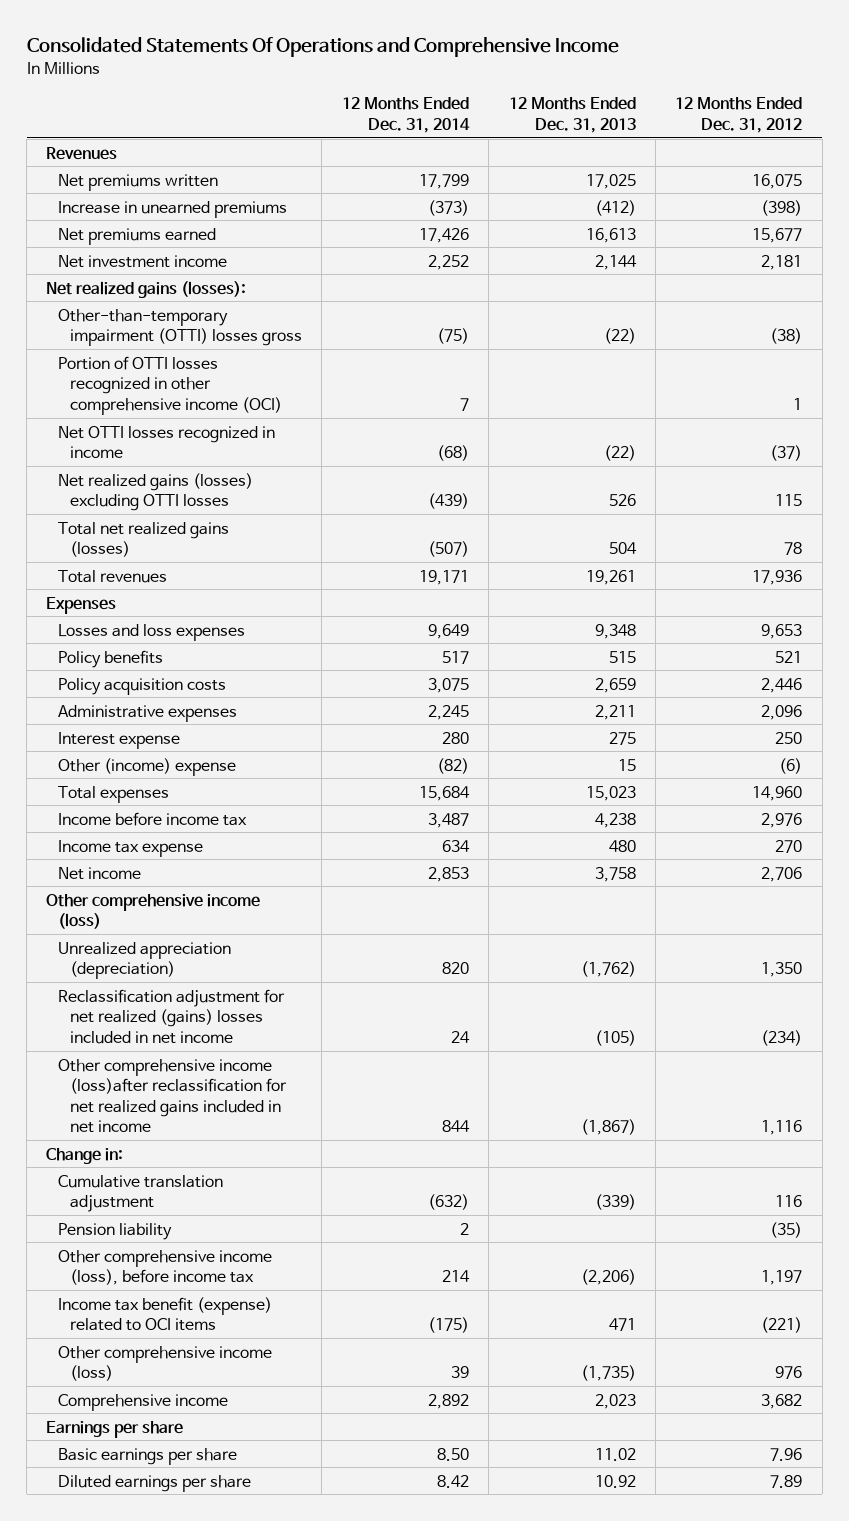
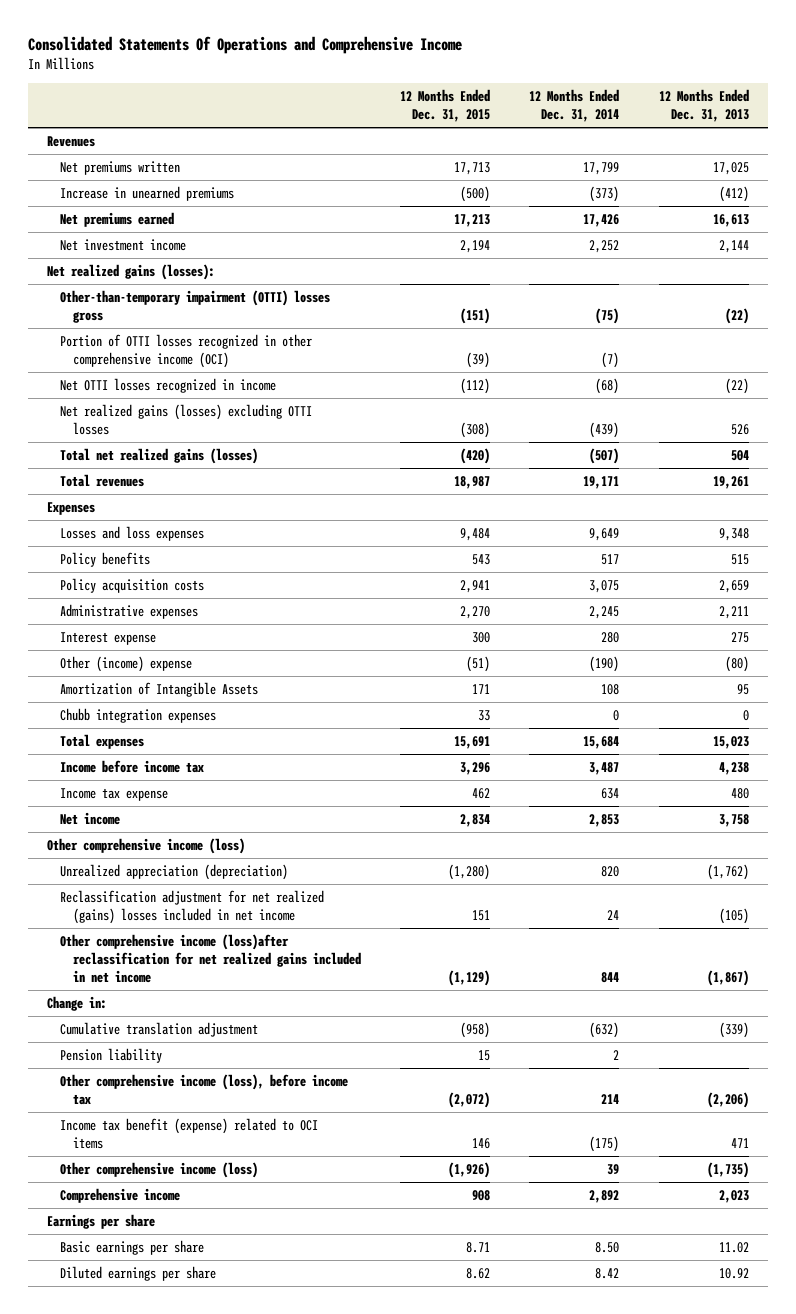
- | 12 Months Ended Dec. 31, 2014 | 12 Months Ended Dec. 31, 2013 | 12 Months Ended Dec. 31, 2012
+ | 12 Months Ended Dec. 31, 2015 | 12 Months Ended Dec. 31, 2014 | 12 Months Ended Dec. 31, 2013
- Portion of OTTI losses recognized in other comprehensive income (OCI) | 7 | | 1
+ Portion of OTTI losses recognized in other comprehensive income (OCI) | (39) | (7) |
- Other (income) expense | (82) | 15 | (6)
+ Other (income) expense | (51) | (190) | (80)
+ Amortization of Intangible Assets | 171 | 108 | 95
+ Chubb integration expenses | 33 | 0 | 0

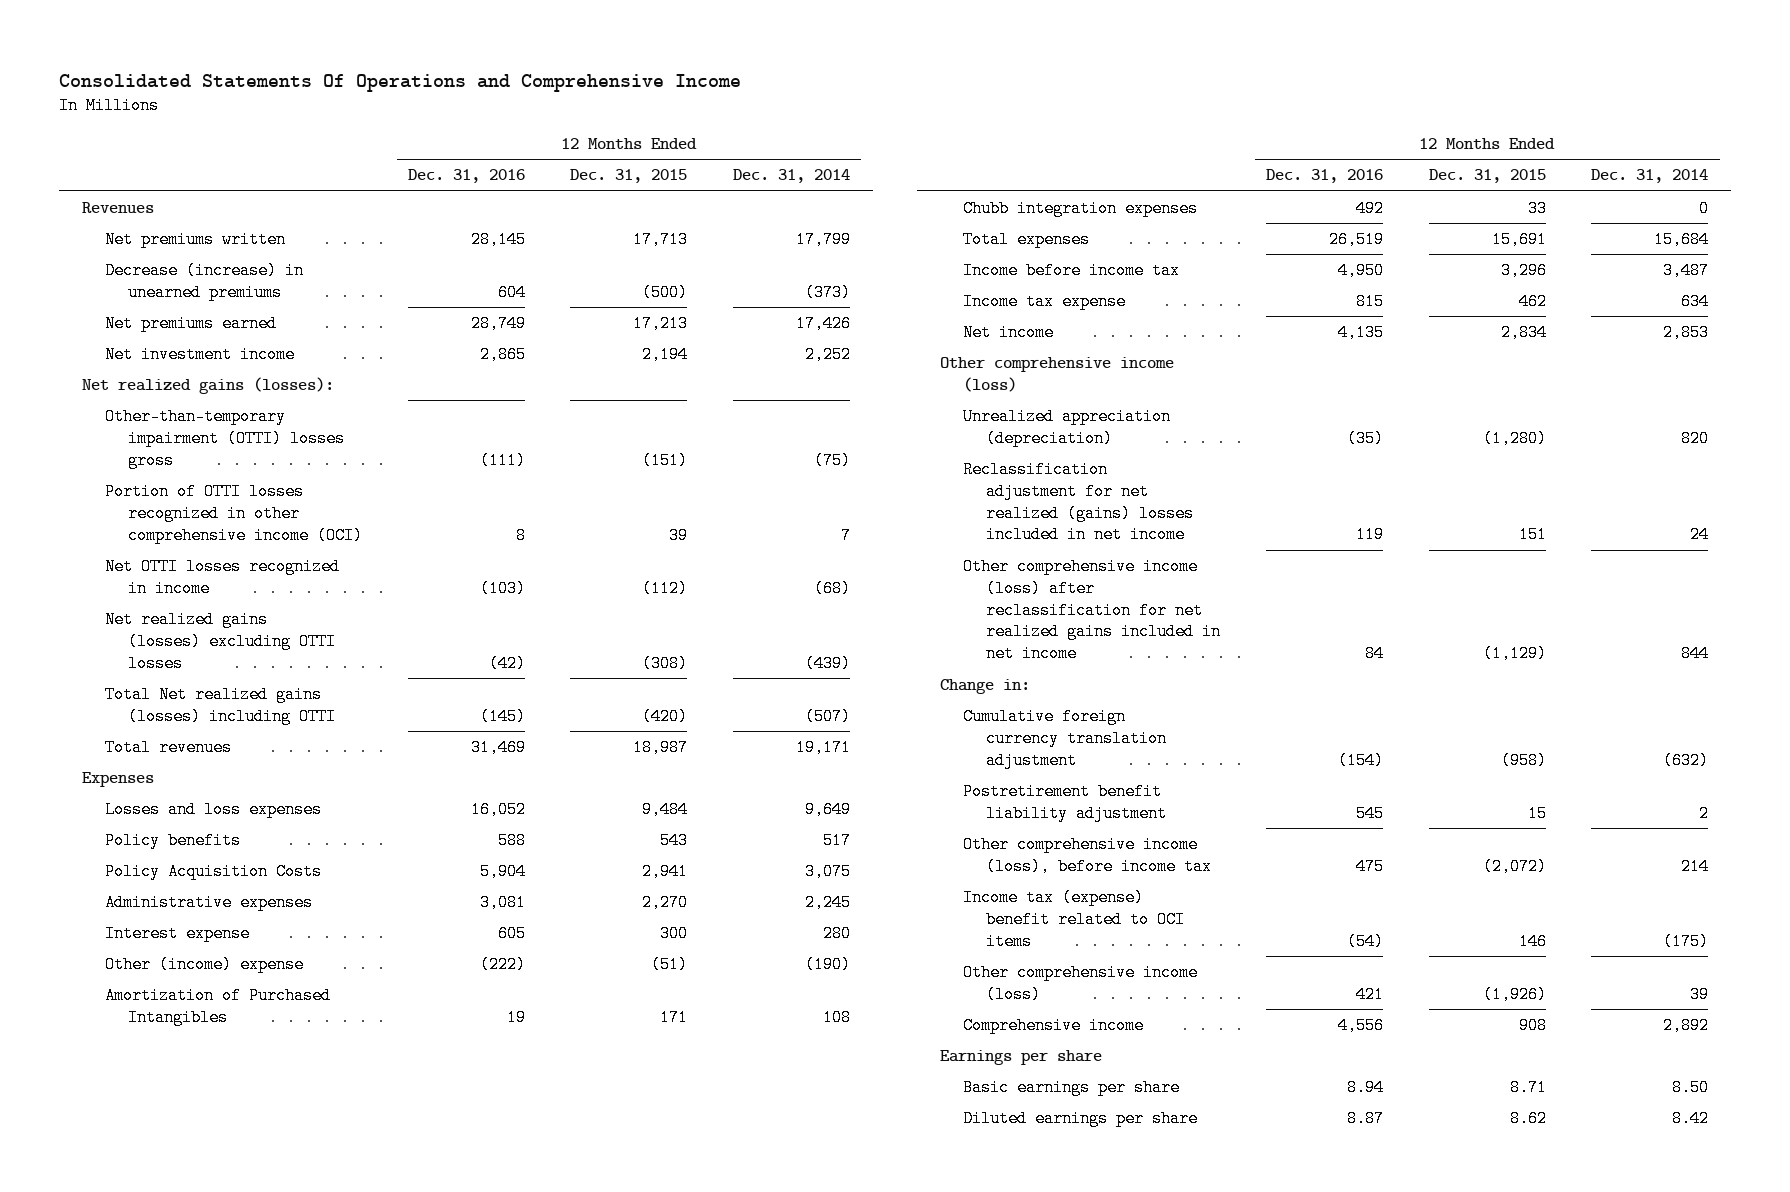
- | 12 Months Ended Dec. 31, 2015 | 12 Months Ended Dec. 31, 2014 | 12 Months Ended Dec. 31, 2013
+ | 12 Months Ended Dec. 31, 2016 | 12 Months Ended Dec. 31, 2015 | 12 Months Ended Dec. 31, 2014
- Increase in unearned premiums | (500) | (373) | (412)
+ Decrease (increase) in unearned premiums | 604 | (500) | (373)
- Portion of OTTI losses recognized in other comprehensive income (OCI) | (39) | (7) |
+ Portion of OTTI losses recognized in other comprehensive income (OCI) | 8 | 39 | 7
- Total net realized gains (losses) | (420) | (507) | 504
+ Total Net realized gains (losses) including OTTI | (145) | (420) | (507)
- Policy acquisition costs | 2,941 | 3,075 | 2,659
+ Policy Acquisition Costs | 5,904 | 2,941 | 3,075
- Amortization of Intangible Assets | 171 | 108 | 95
+ Amortization of Purchased Intangibles | 19 | 171 | 108
- Other comprehensive income (loss)after reclassification for net realized gains included in net income | (1,129) | 844 | (1,867)
+ Other comprehensive income (loss) after reclassification for net realized gains included in net income | 84 | (1,129) | 844
- Cumulative translation adjustment | (958) | (632) | (339)
- Pension liability | 15 | 2 |
+ Cumulative foreign currency translation adjustment | (154) | (958) | (632)
+ Postretirement benefit liability adjustment | 545 | 15 | 2
- Income tax benefit (expense) related to OCI items | 146 | (175) | 471
+ Income tax (expense) benefit related to OCI items | (54) | 146 | (175)

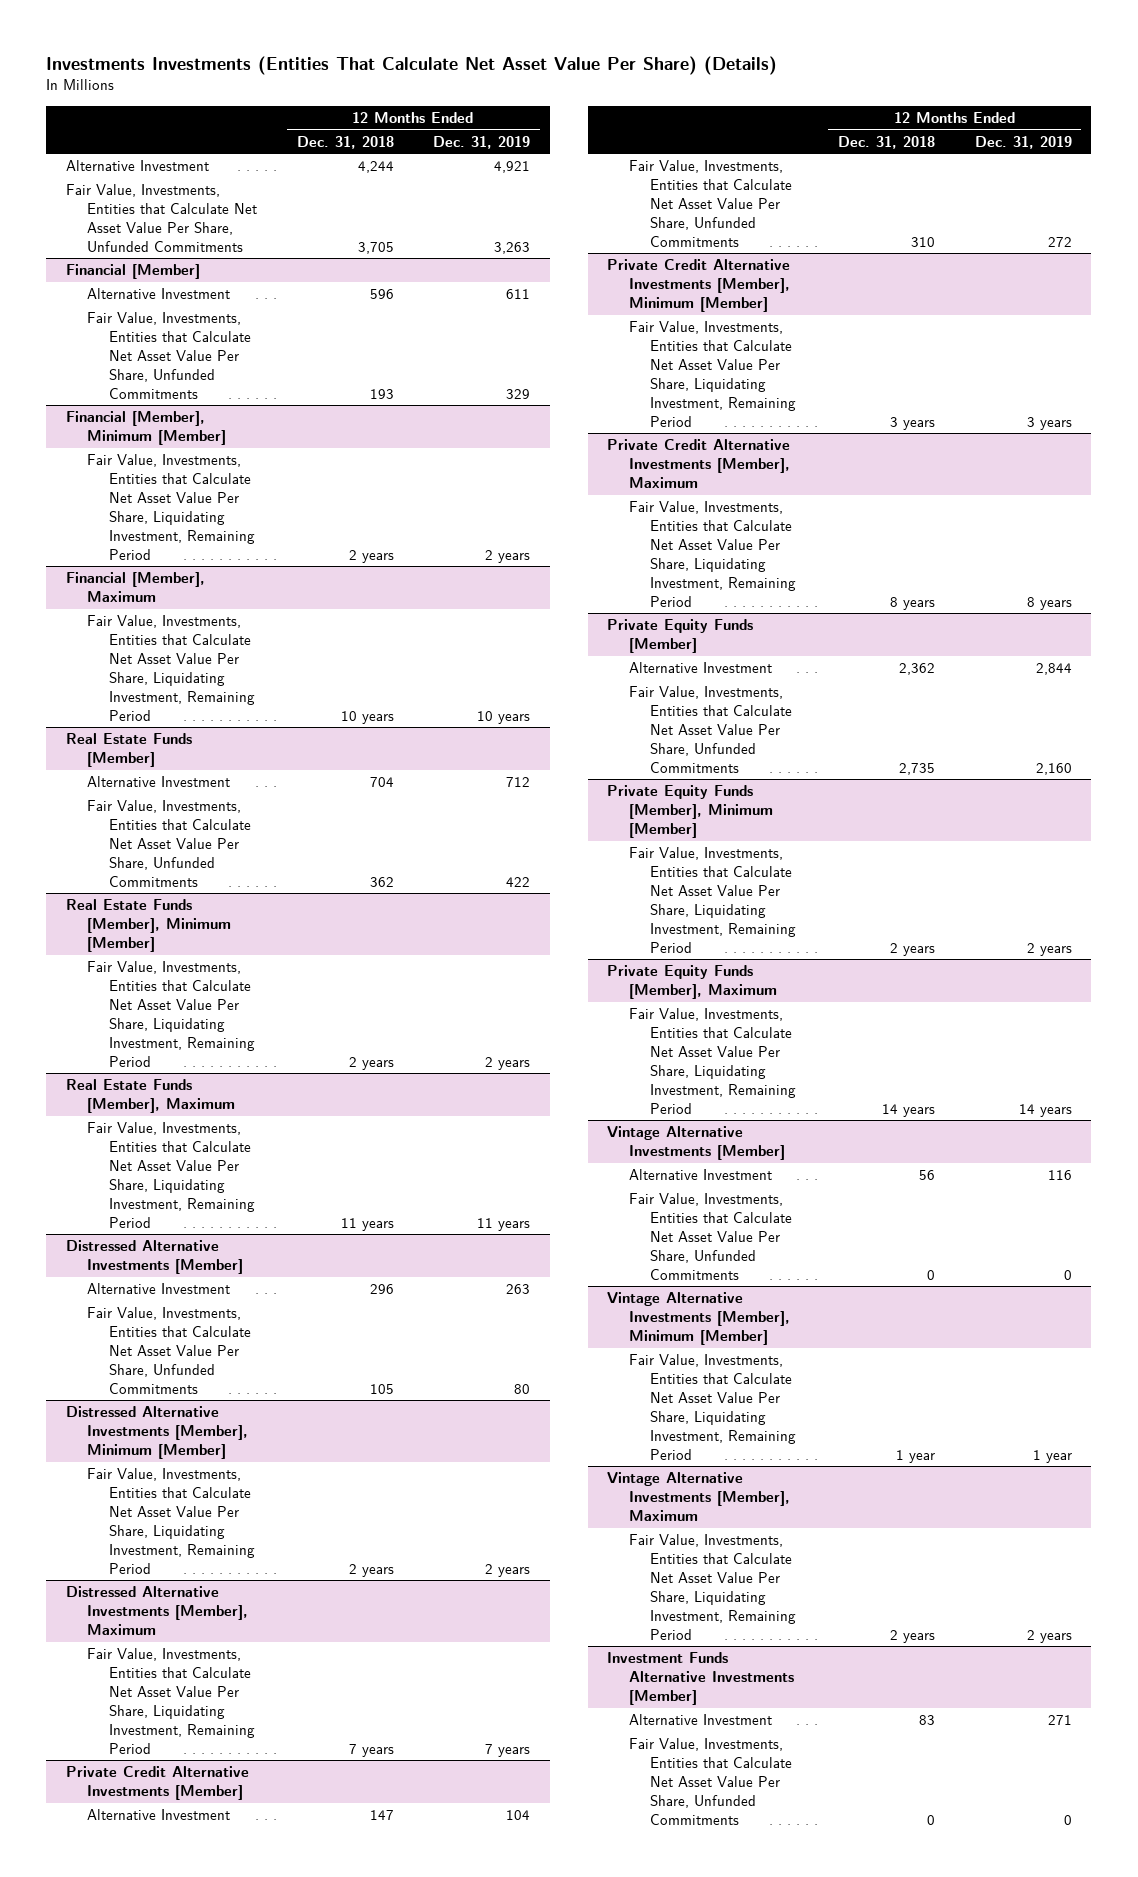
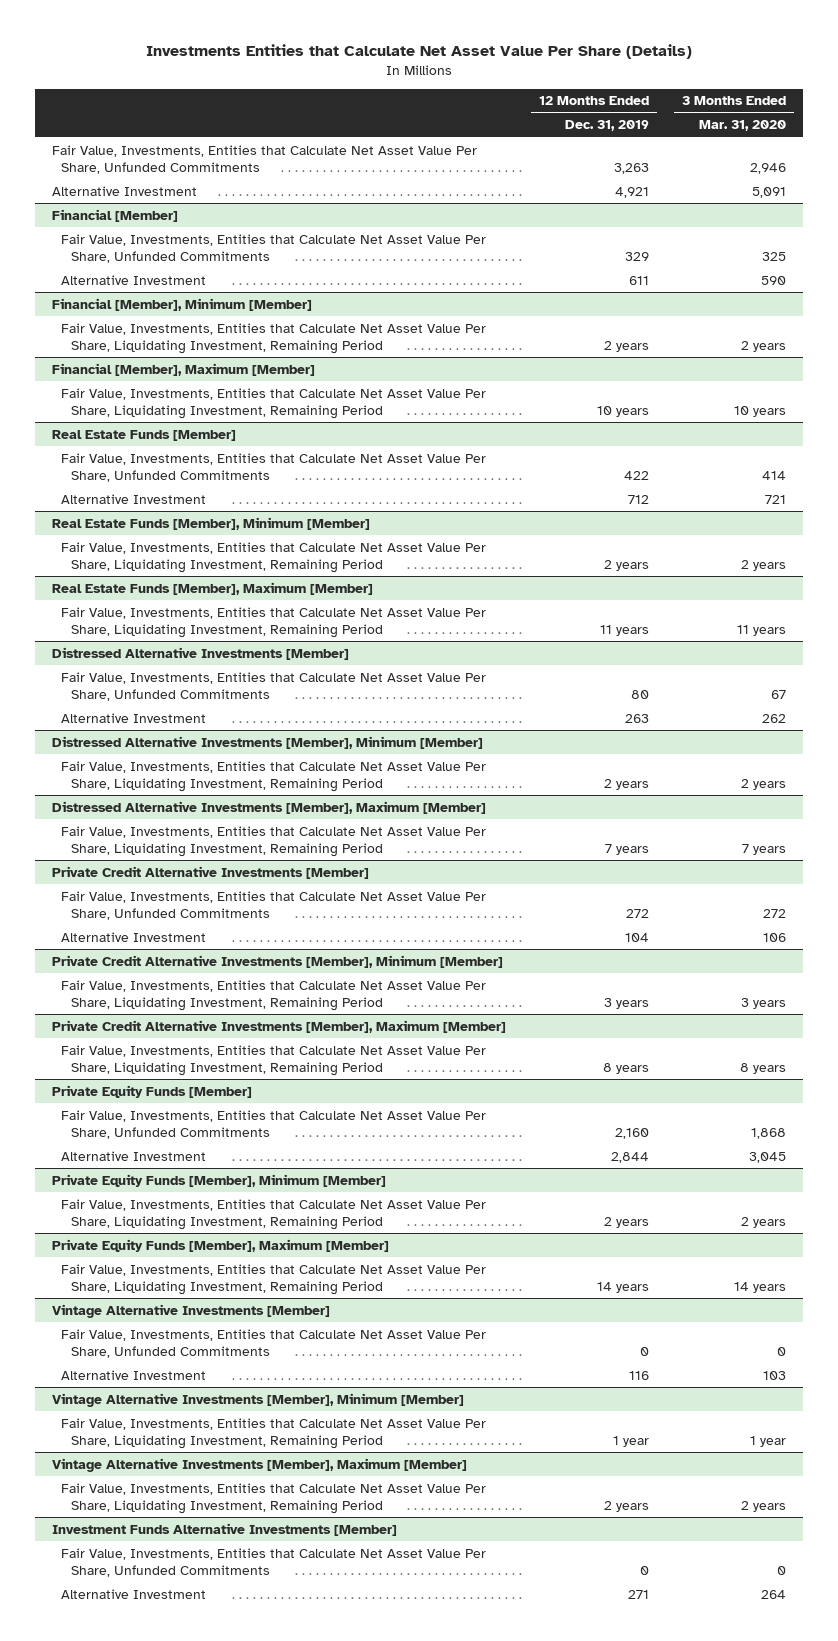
- Investments Investments (Entities That Calculate Net Asset Value Per Share) (Details)
+ Investments Entities that Calculate Net Asset Value Per Share (Details)
- | 12 Months Ended Dec. 31, 2018 | 12 Months Ended Dec. 31, 2019
+ | 12 Months Ended Dec. 31, 2019 | 3 Months Ended Mar. 31, 2020
moved down: Alternative Investment | 4,921 | 5,091
@ Financial [Member]
moved down: Alternative Investment | 611 | 590
- Financial [Member], Maximum
+ Financial [Member], Maximum [Member]
@ Real Estate Funds [Member]
moved down: Alternative Investment | 712 | 721
- Real Estate Funds [Member], Maximum
+ Real Estate Funds [Member], Maximum [Member]
@ Distressed Alternative Investments [Member]
moved down: Alternative Investment | 263 | 262
- Distressed Alternative Investments [Member], Maximum
+ Distressed Alternative Investments [Member], Maximum [Member]
@ Private Credit Alternative Investments [Member]
moved down: Alternative Investment | 104 | 106
- Private Credit Alternative Investments [Member], Maximum
+ Private Credit Alternative Investments [Member], Maximum [Member]
@ Private Equity Funds [Member]
moved down: Alternative Investment | 2,844 | 3,045
- Private Equity Funds [Member], Maximum
+ Private Equity Funds [Member], Maximum [Member]
@ Vintage Alternative Investments [Member]
moved down: Alternative Investment | 116 | 103
- Vintage Alternative Investments [Member], Maximum
+ Vintage Alternative Investments [Member], Maximum [Member]
@ Investment Funds Alternative Investments [Member]
moved down: Alternative Investment | 271 | 264

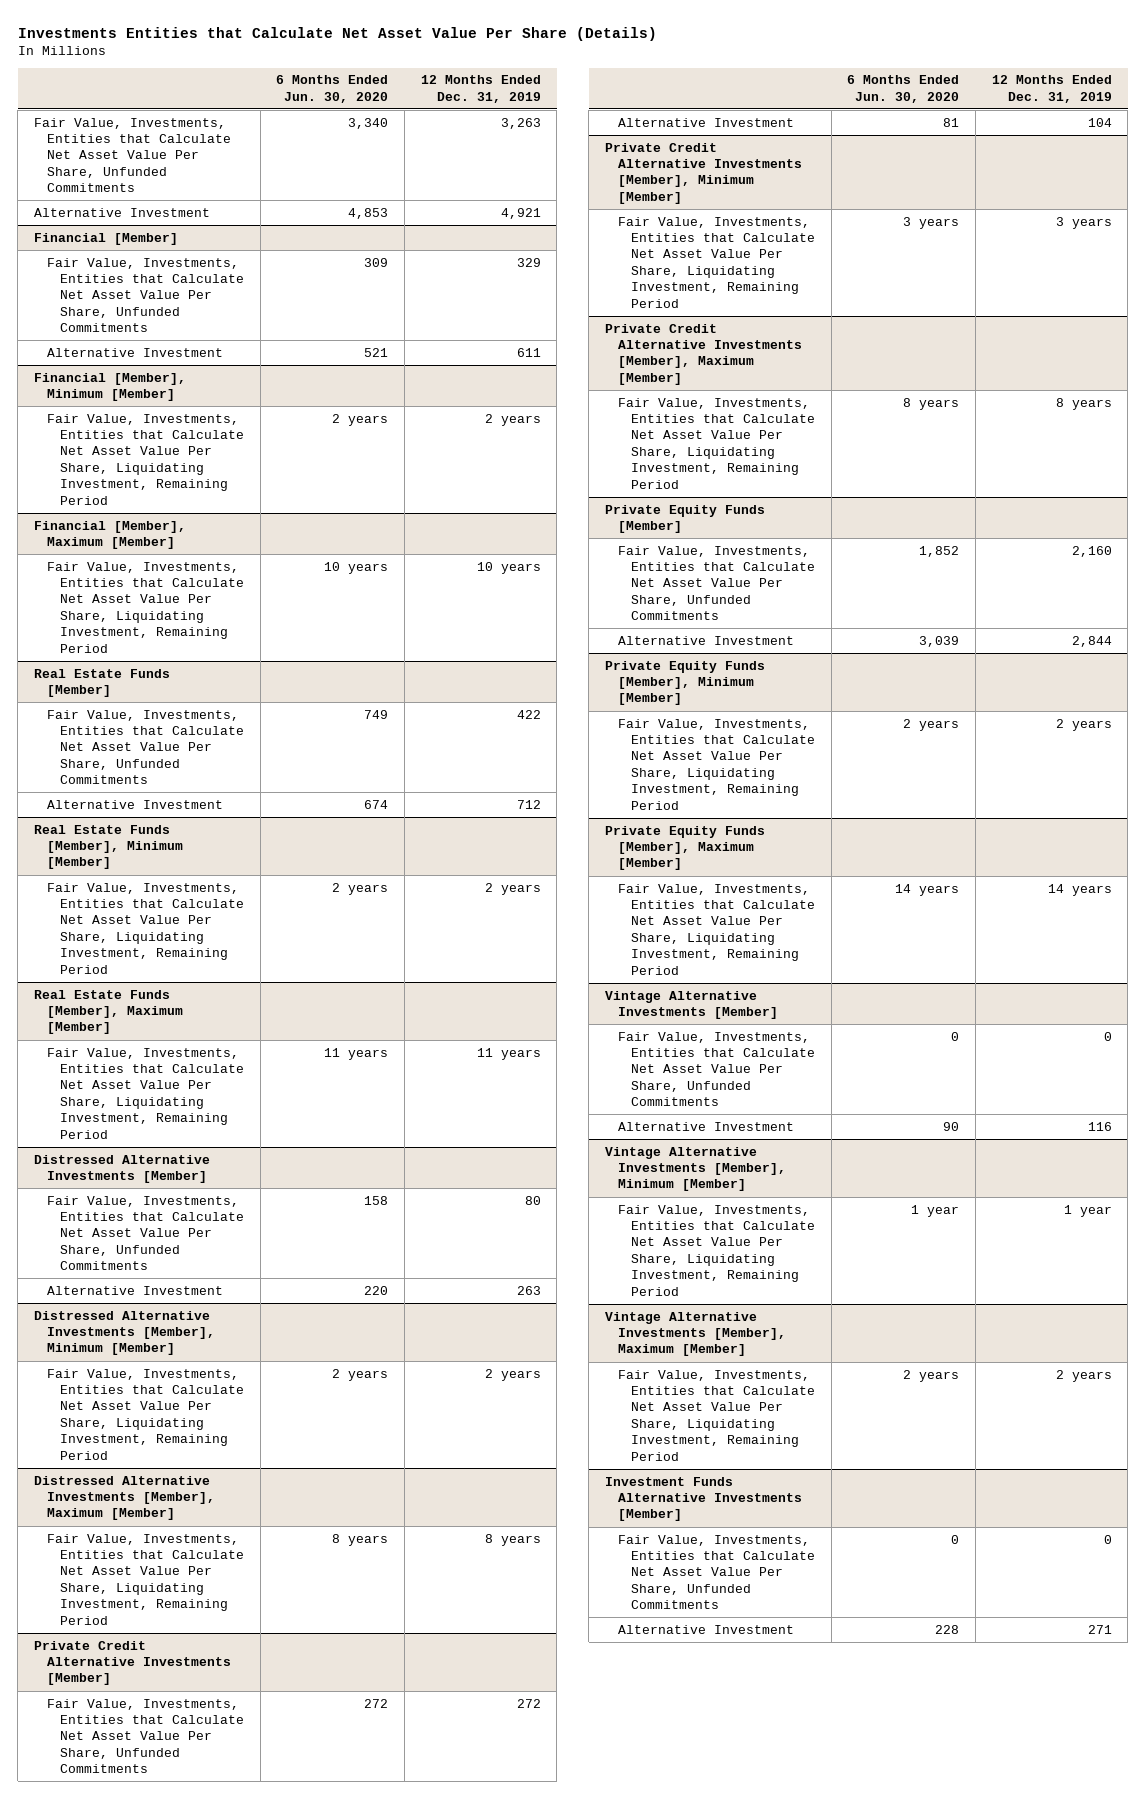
- | 12 Months Ended Dec. 31, 2019 | 3 Months Ended Mar. 31, 2020
+ | 6 Months Ended Jun. 30, 2020 | 12 Months Ended Dec. 31, 2019
@ Distressed Alternative Investments [Member], Maximum [Member]
- Fair Value, Investments, Entities that Calculate Net Asset Value Per Share, Liquidating Investment, Remaining Period | 7 years | 7 years
+ Fair Value, Investments, Entities that Calculate Net Asset Value Per Share, Liquidating Investment, Remaining Period | 8 years | 8 years

